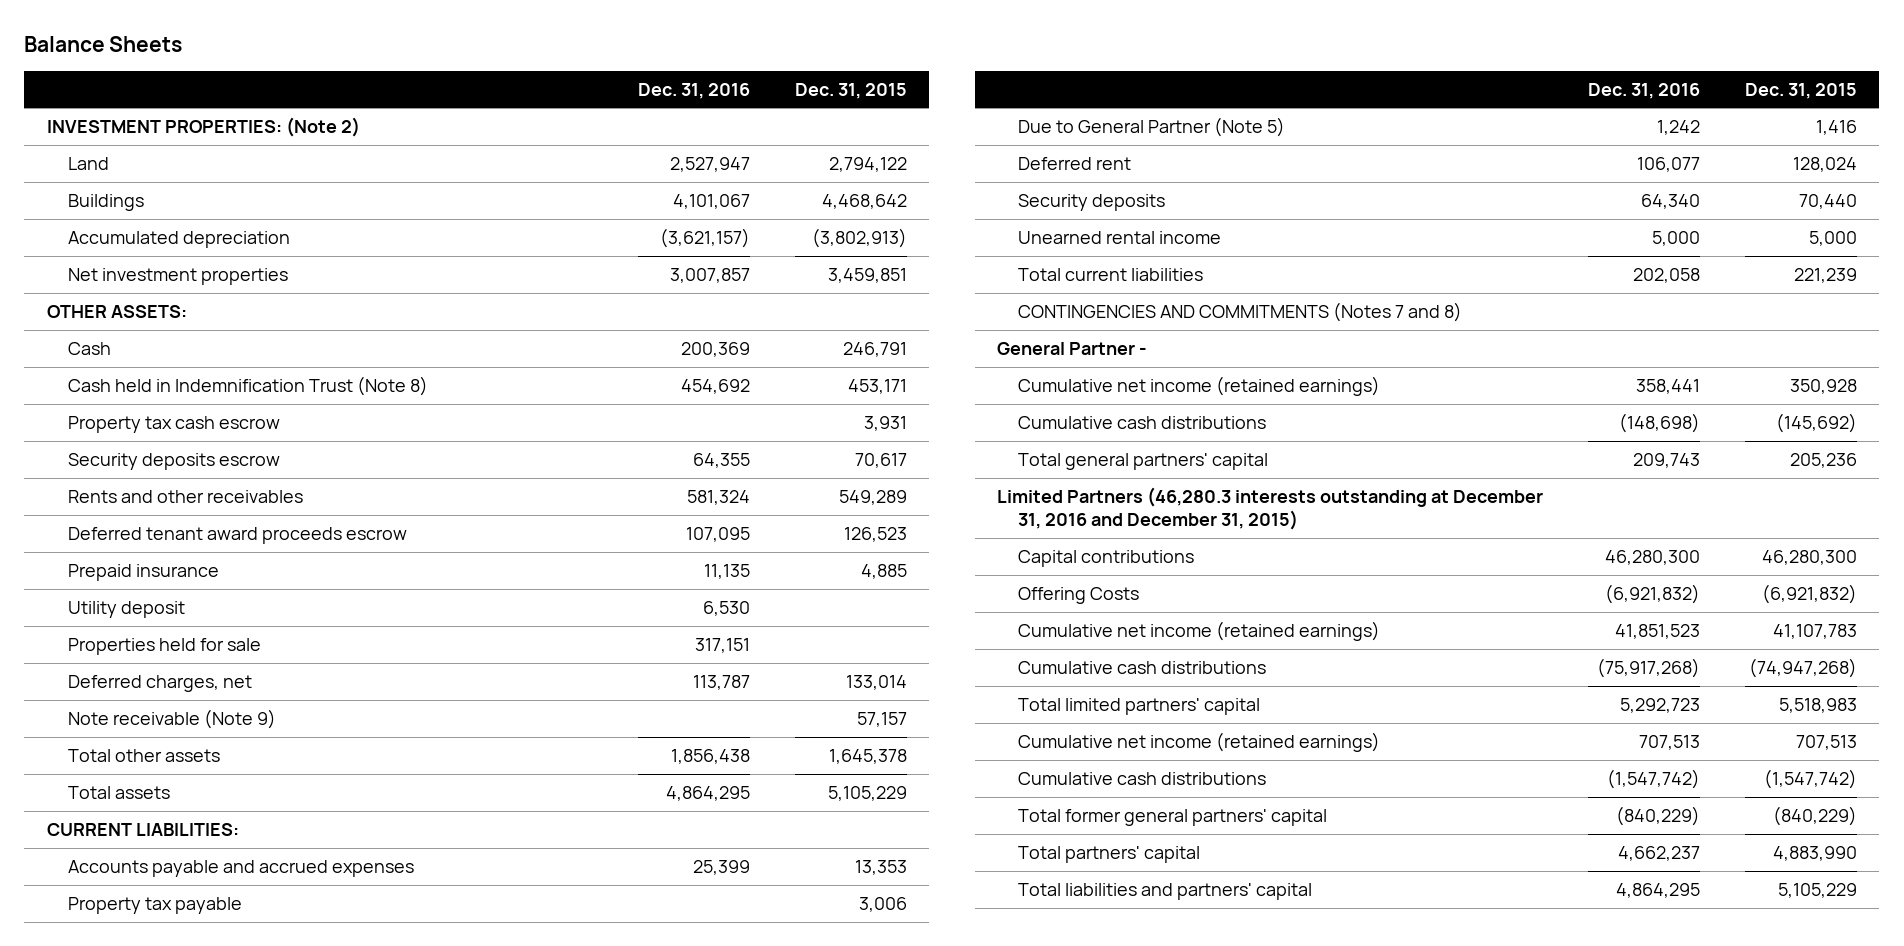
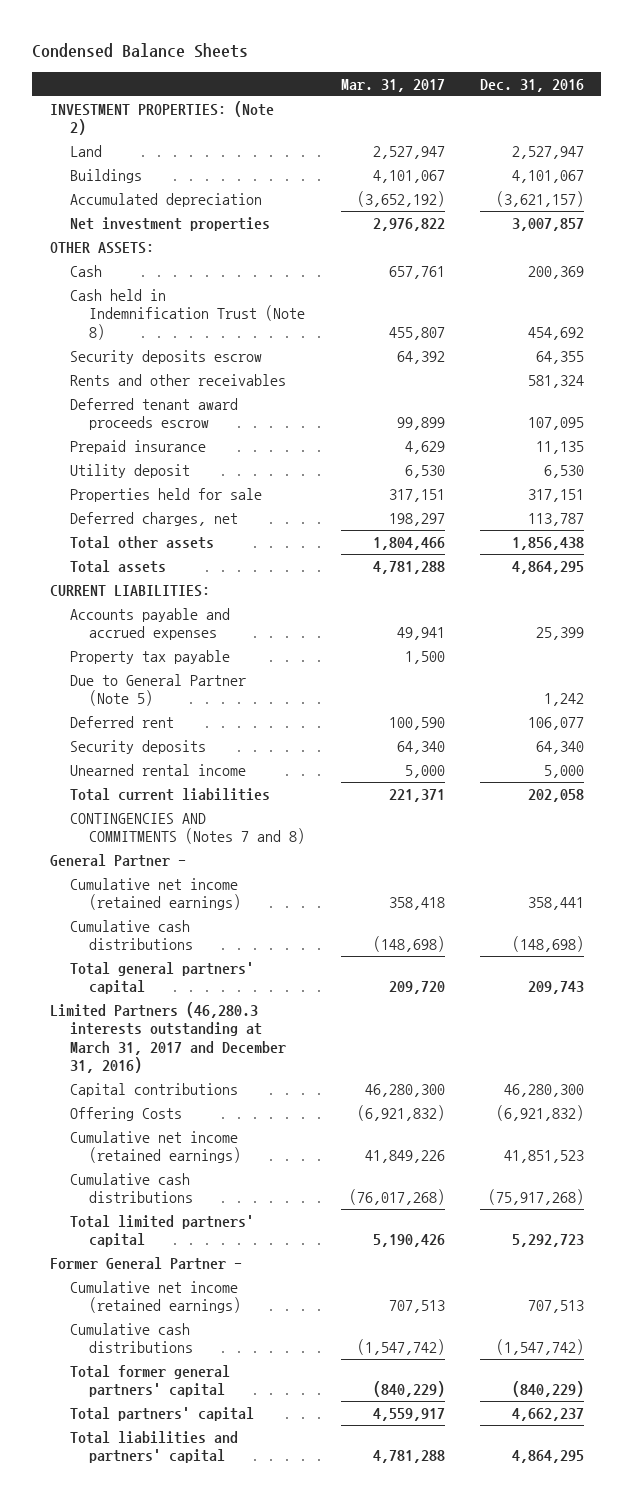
- Balance Sheets
+ Condensed Balance Sheets
- | Dec. 31, 2016 | Dec. 31, 2015
+ | Mar. 31, 2017 | Dec. 31, 2016
- Property tax cash escrow | | 3,931
- Note receivable (Note 9) | | 57,157
- Limited Partners (46,280.3 interests outstanding at December 31, 2016 and December 31, 2015)
+ Limited Partners (46,280.3 interests outstanding at March 31, 2017 and December 31, 2016)
+ Former General Partner -

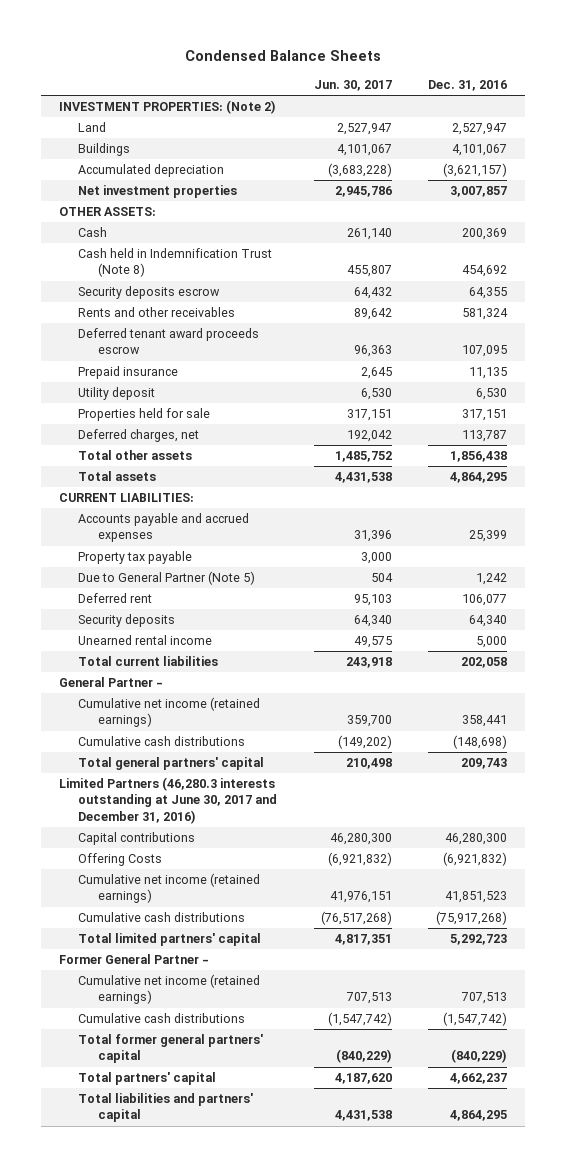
- | Mar. 31, 2017 | Dec. 31, 2016
+ | Jun. 30, 2017 | Dec. 31, 2016
- CONTINGENCIES AND COMMITMENTS (Notes 7 and 8)
- Limited Partners (46,280.3 interests outstanding at March 31, 2017 and December 31, 2016)
+ Limited Partners (46,280.3 interests outstanding at June 30, 2017 and December 31, 2016)

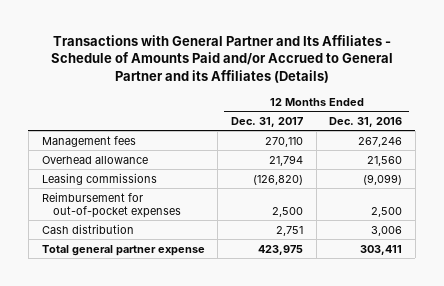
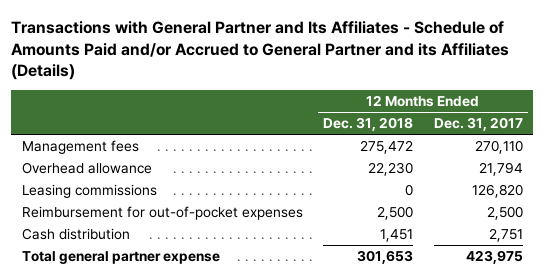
- | 12 Months Ended Dec. 31, 2017 | 12 Months Ended Dec. 31, 2016
+ | 12 Months Ended Dec. 31, 2018 | 12 Months Ended Dec. 31, 2017
- Leasing commissions | (126,820) | (9,099)
+ Leasing commissions | 0 | 126,820

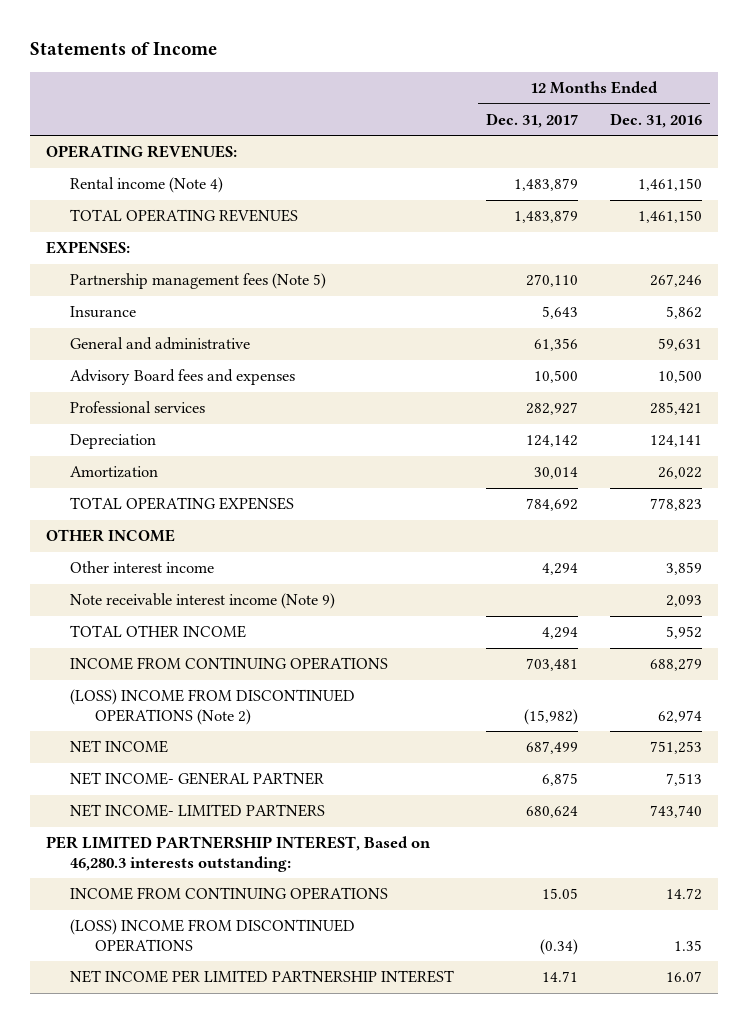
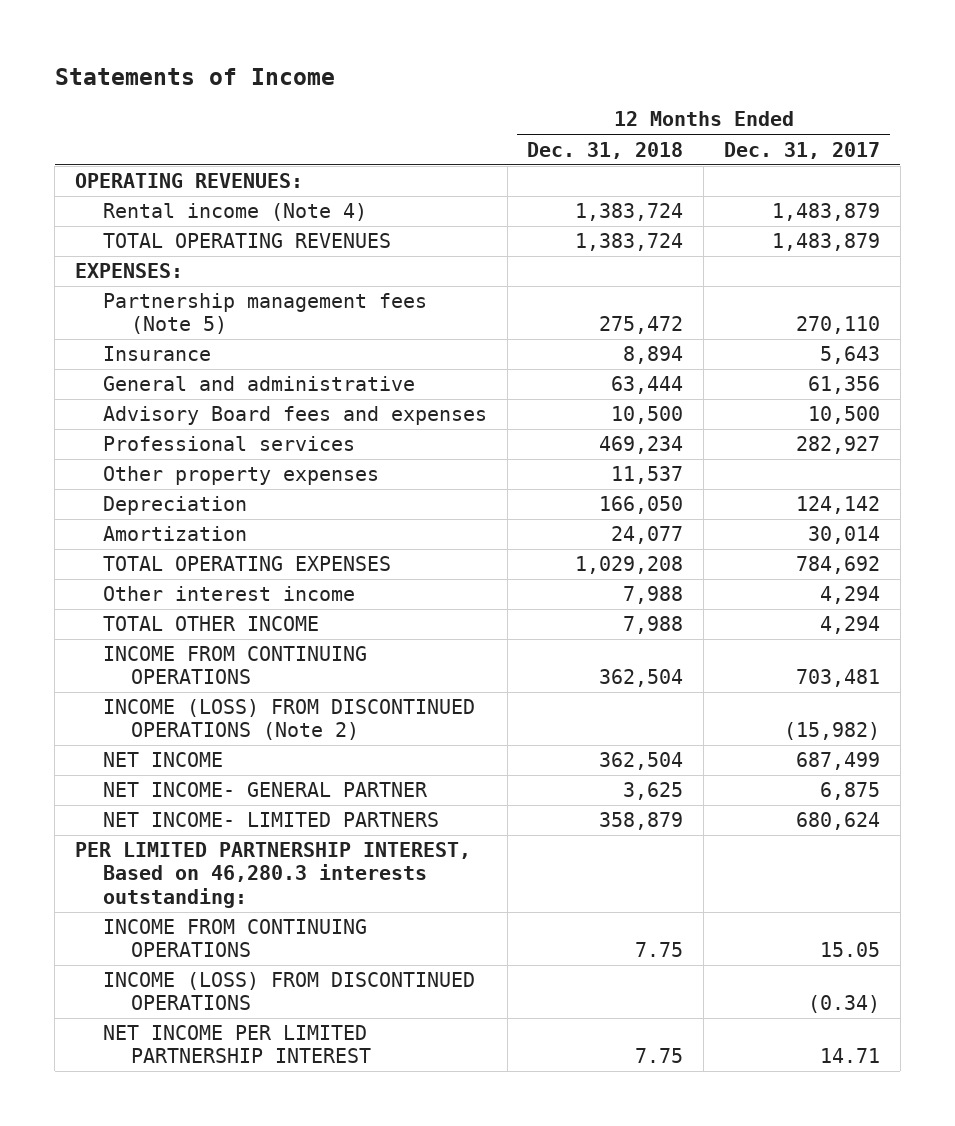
- | 12 Months Ended Dec. 31, 2017 | 12 Months Ended Dec. 31, 2016
+ | 12 Months Ended Dec. 31, 2018 | 12 Months Ended Dec. 31, 2017
+ Other property expenses | 11,537 |
- OTHER INCOME
- Note receivable interest income (Note 9) | | 2,093
- (LOSS) INCOME FROM DISCONTINUED OPERATIONS (Note 2) | (15,982) | 62,974
+ INCOME (LOSS) FROM DISCONTINUED OPERATIONS (Note 2) | | (15,982)
- (LOSS) INCOME FROM DISCONTINUED OPERATIONS | (0.34) | 1.35
+ INCOME (LOSS) FROM DISCONTINUED OPERATIONS | | (0.34)

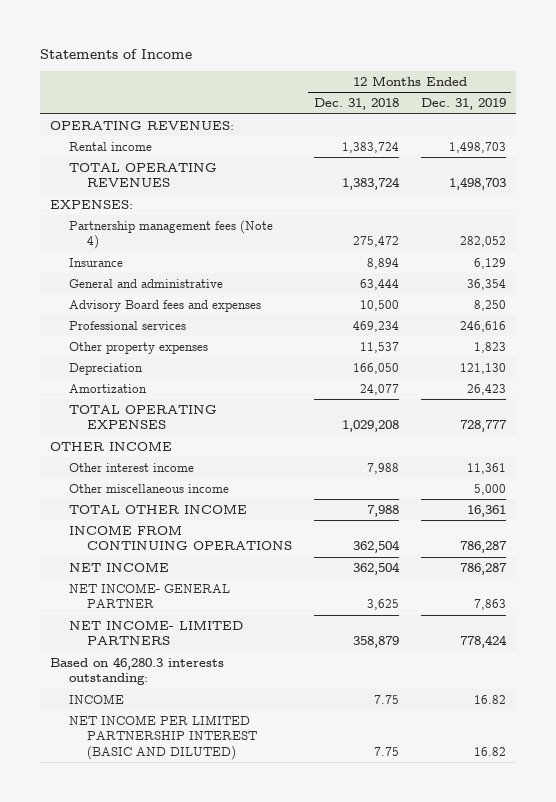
- | 12 Months Ended Dec. 31, 2018 | 12 Months Ended Dec. 31, 2017
+ | 12 Months Ended Dec. 31, 2018 | 12 Months Ended Dec. 31, 2019
- Rental income (Note 4) | 1,383,724 | 1,483,879
+ Rental income | 1,383,724 | 1,498,703
- Partnership management fees (Note 5) | 275,472 | 270,110
+ Partnership management fees (Note 4) | 275,472 | 282,052
+ OTHER INCOME
+ Other miscellaneous income | | 5,000
- INCOME (LOSS) FROM DISCONTINUED OPERATIONS (Note 2) | | (15,982)
- PER LIMITED PARTNERSHIP INTEREST, Based on 46,280.3 interests outstanding:
- INCOME FROM CONTINUING OPERATIONS | 7.75 | 15.05
- INCOME (LOSS) FROM DISCONTINUED OPERATIONS | | (0.34)
- NET INCOME PER LIMITED PARTNERSHIP INTEREST | 7.75 | 14.71
+ Based on 46,280.3 interests outstanding:
+ INCOME | 7.75 | 16.82
+ NET INCOME PER LIMITED PARTNERSHIP INTEREST (BASIC AND DILUTED) | 7.75 | 16.82

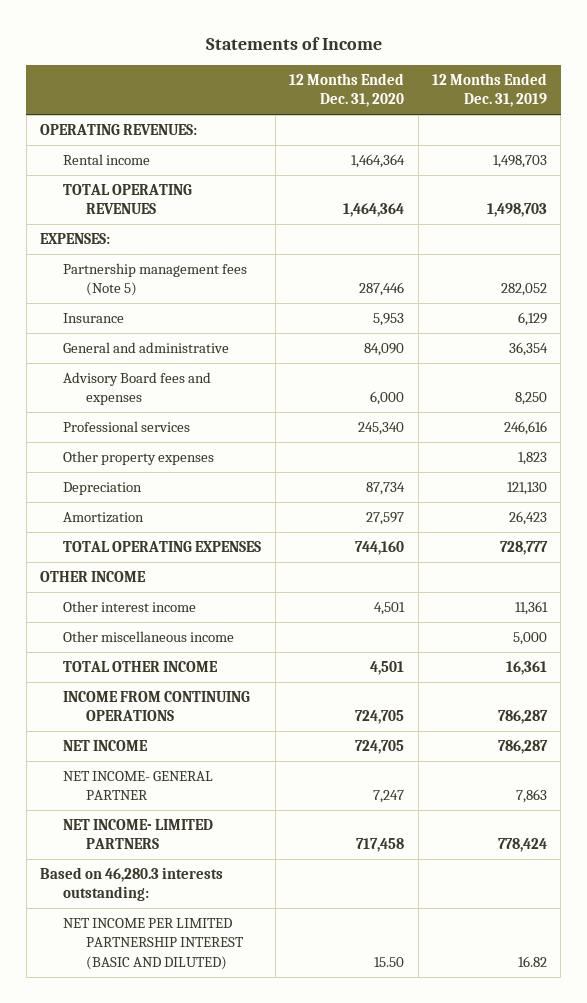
- | 12 Months Ended Dec. 31, 2018 | 12 Months Ended Dec. 31, 2019
+ | 12 Months Ended Dec. 31, 2020 | 12 Months Ended Dec. 31, 2019
- Partnership management fees (Note 4) | 275,472 | 282,052
+ Partnership management fees (Note 5) | 287,446 | 282,052
- INCOME | 7.75 | 16.82

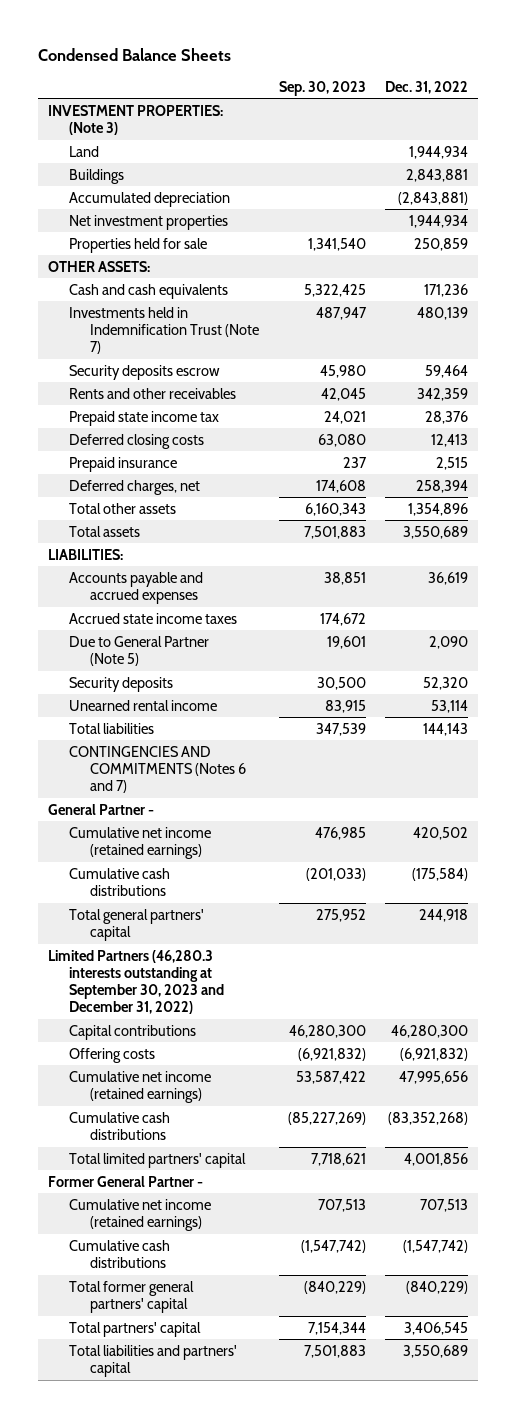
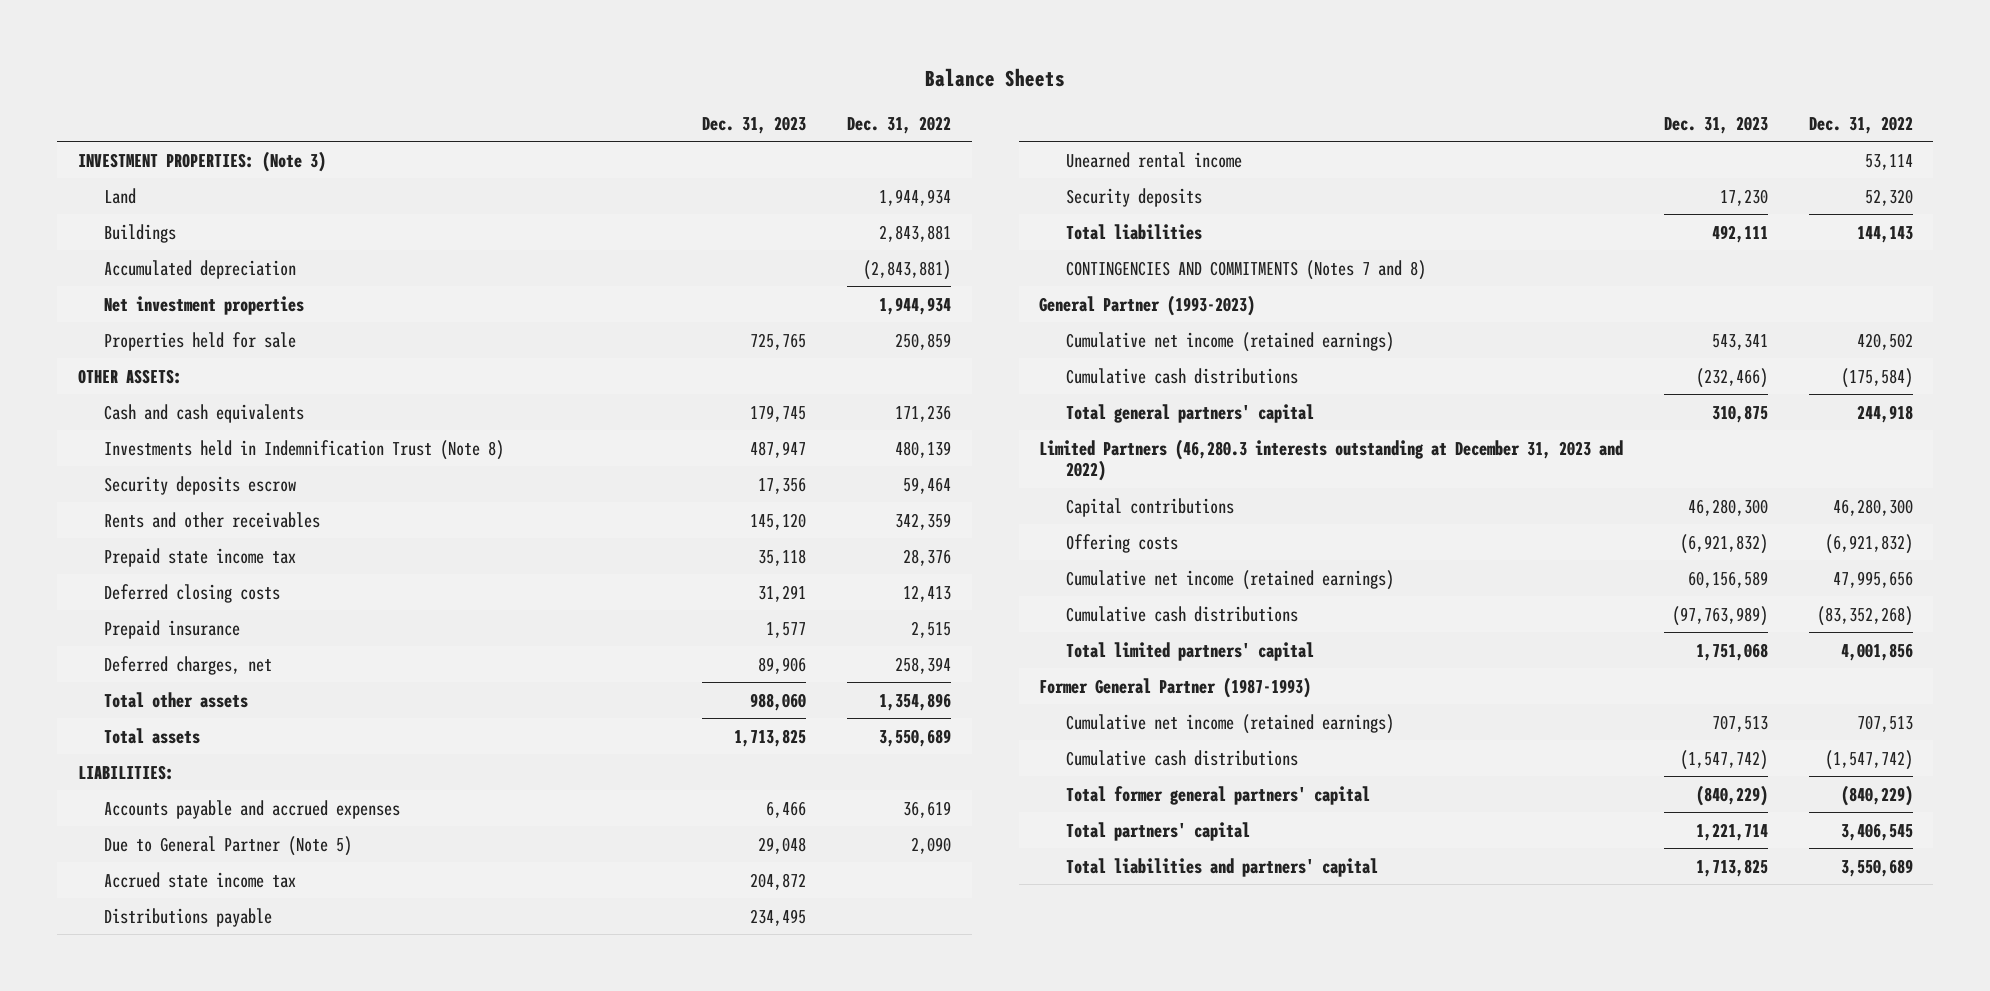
- Condensed Balance Sheets
+ Balance Sheets
- | Sep. 30, 2023 | Dec. 31, 2022
+ | Dec. 31, 2023 | Dec. 31, 2022
- Investments held in Indemnification Trust (Note 7) | 487,947 | 480,139
+ Investments held in Indemnification Trust (Note 8) | 487,947 | 480,139
- Accrued state income taxes | 174,672 |
+ Accrued state income tax | 204,872 |
+ Distributions payable | 234,495 |
moved down: Security deposits | 17,230 | 52,320
- CONTINGENCIES AND COMMITMENTS (Notes 6 and 7)
- General Partner -
+ CONTINGENCIES AND COMMITMENTS (Notes 7 and 8)
+ General Partner (1993-2023)
- Limited Partners (46,280.3 interests outstanding at September 30, 2023 and December 31, 2022)
+ Limited Partners (46,280.3 interests outstanding at December 31, 2023 and 2022)
- Former General Partner -
+ Former General Partner (1987-1993)

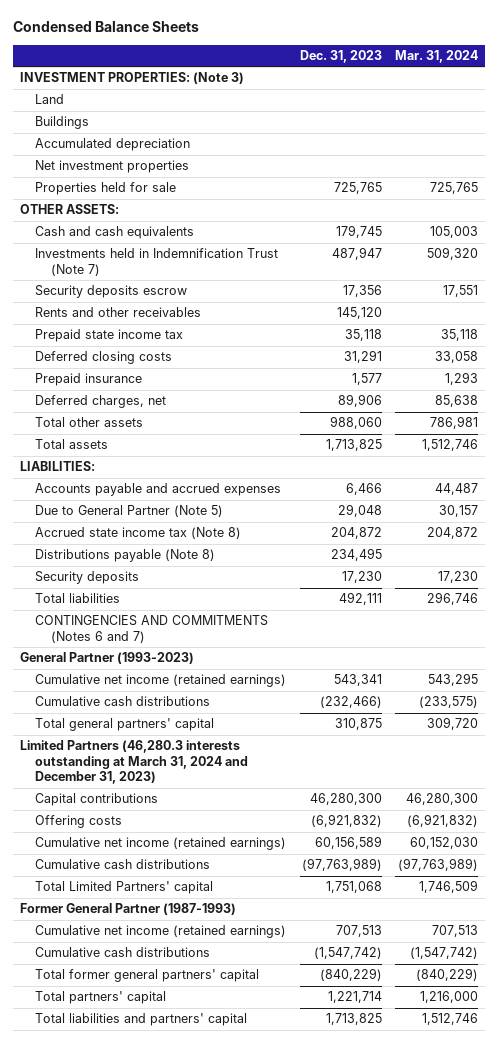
- Balance Sheets
+ Condensed Balance Sheets
- | Dec. 31, 2023 | Dec. 31, 2022
+ | Dec. 31, 2023 | Mar. 31, 2024
- Investments held in Indemnification Trust (Note 8) | 487,947 | 480,139
+ Investments held in Indemnification Trust (Note 7) | 487,947 | 509,320
- Accrued state income tax | 204,872 |
- Distributions payable | 234,495 |
- Unearned rental income | | 53,114
+ Accrued state income tax (Note 8) | 204,872 | 204,872
+ Distributions payable (Note 8) | 234,495 |
- CONTINGENCIES AND COMMITMENTS (Notes 7 and 8)
+ CONTINGENCIES AND COMMITMENTS (Notes 6 and 7)
- Limited Partners (46,280.3 interests outstanding at December 31, 2023 and 2022)
+ Limited Partners (46,280.3 interests outstanding at March 31, 2024 and December 31, 2023)
- Total limited partners' capital | 1,751,068 | 4,001,856
+ Total Limited Partners' capital | 1,751,068 | 1,746,509

